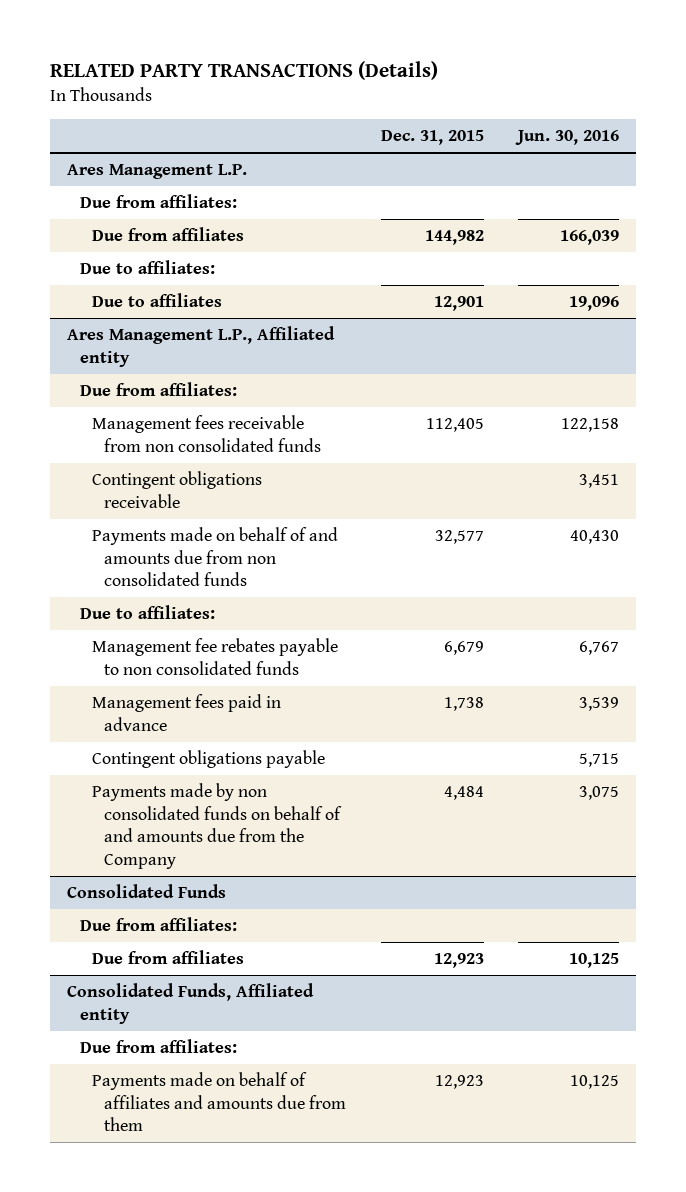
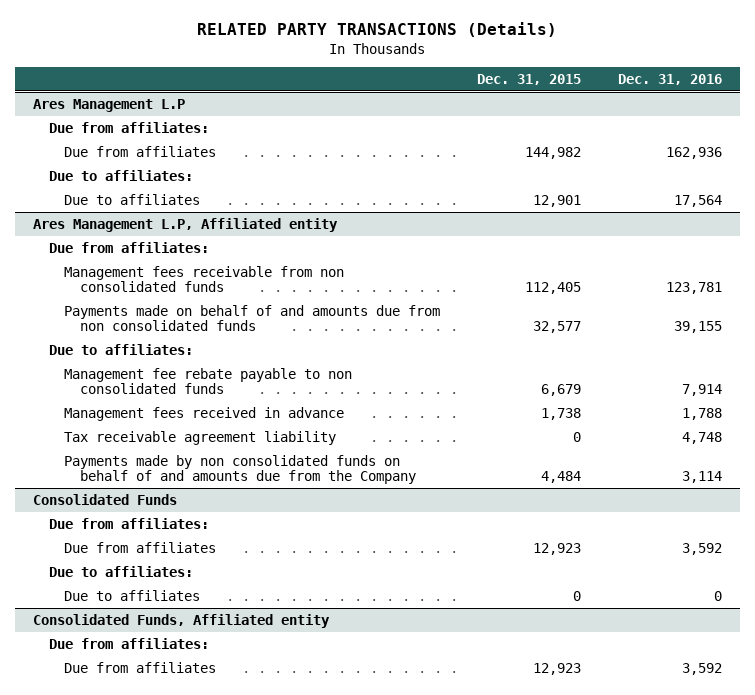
- | Dec. 31, 2015 | Jun. 30, 2016
+ | Dec. 31, 2015 | Dec. 31, 2016
- Ares Management L.P.
+ Ares Management L.P
- Ares Management L.P., Affiliated entity
+ Ares Management L.P, Affiliated entity
- Contingent obligations receivable | | 3,451
- Management fee rebates payable to non consolidated funds | 6,679 | 6,767
- Management fees paid in advance | 1,738 | 3,539
- Contingent obligations payable | | 5,715
+ Management fee rebate payable to non consolidated funds | 6,679 | 7,914
+ Management fees received in advance | 1,738 | 1,788
+ Tax receivable agreement liability | 0 | 4,748
@ Consolidated Funds
+ Due to affiliates:
+ Due to affiliates | 0 | 0
@ Consolidated Funds, Affiliated entity
- Payments made on behalf of affiliates and amounts due from them | 12,923 | 10,125
+ Due from affiliates | 12,923 | 3,592

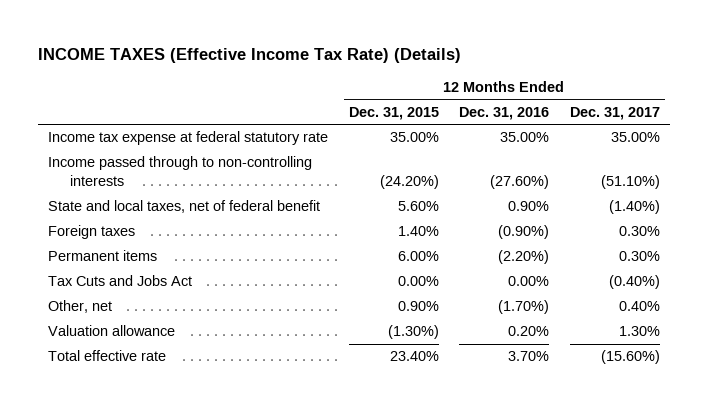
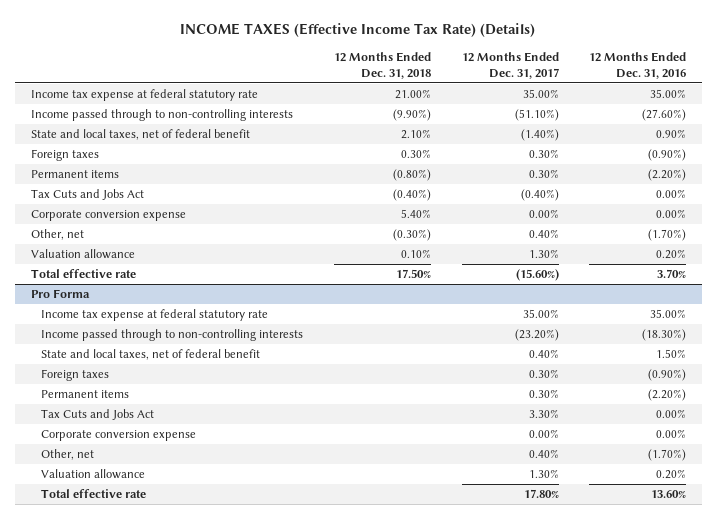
- | 12 Months Ended Dec. 31, 2015 | 12 Months Ended Dec. 31, 2016 | 12 Months Ended Dec. 31, 2017
+ | 12 Months Ended Dec. 31, 2018 | 12 Months Ended Dec. 31, 2017 | 12 Months Ended Dec. 31, 2016
+ Corporate conversion expense | 5.40% | 0.00% | 0.00%
+ Pro Forma
+ Income tax expense at federal statutory rate | | 35.00% | 35.00%
+ Income passed through to non-controlling interests | | (23.20%) | (18.30%)
+ State and local taxes, net of federal benefit | | 0.40% | 1.50%
+ Foreign taxes | | 0.30% | (0.90%)
+ Permanent items | | 0.30% | (2.20%)
+ Tax Cuts and Jobs Act | | 3.30% | 0.00%
+ Corporate conversion expense | | 0.00% | 0.00%
+ Other, net | | 0.40% | (1.70%)
+ Valuation allowance | | 1.30% | 0.20%
+ Total effective rate | | 17.80% | 13.60%

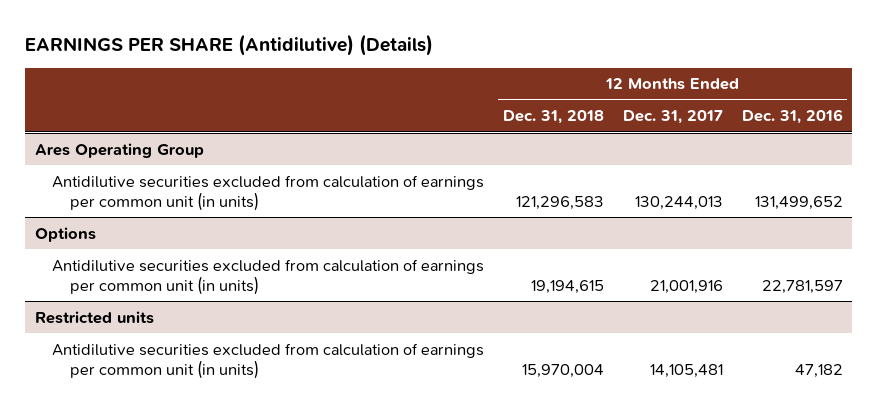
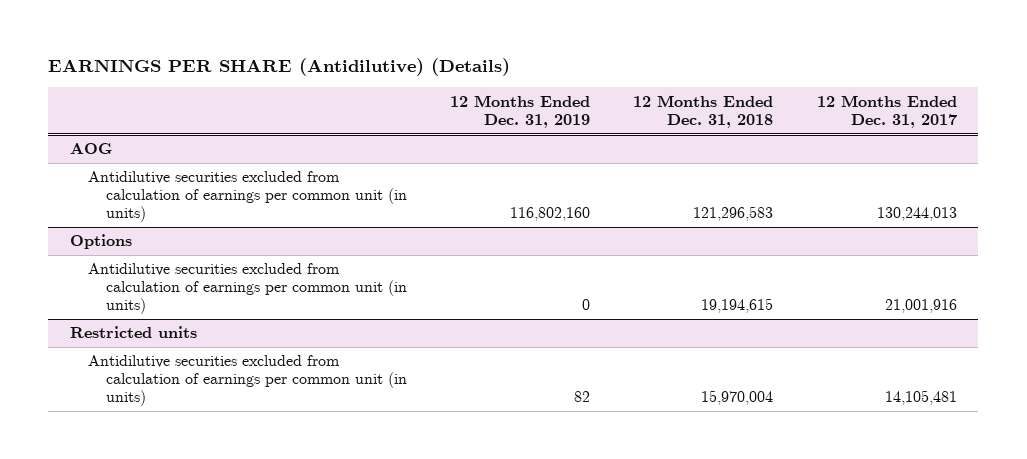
- | 12 Months Ended Dec. 31, 2018 | 12 Months Ended Dec. 31, 2017 | 12 Months Ended Dec. 31, 2016
+ | 12 Months Ended Dec. 31, 2019 | 12 Months Ended Dec. 31, 2018 | 12 Months Ended Dec. 31, 2017
- Ares Operating Group
+ AOG

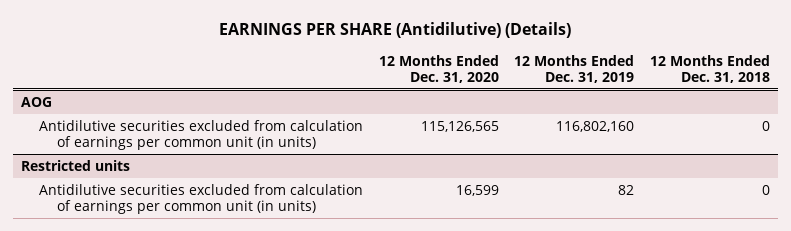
- | 12 Months Ended Dec. 31, 2019 | 12 Months Ended Dec. 31, 2018 | 12 Months Ended Dec. 31, 2017
+ | 12 Months Ended Dec. 31, 2020 | 12 Months Ended Dec. 31, 2019 | 12 Months Ended Dec. 31, 2018
@ AOG
- Antidilutive securities excluded from calculation of earnings per common unit (in units) | 116,802,160 | 121,296,583 | 130,244,013
- Options
- Antidilutive securities excluded from calculation of earnings per common unit (in units) | 0 | 19,194,615 | 21,001,916
@ AOG
+ Antidilutive securities excluded from calculation of earnings per common unit (in units) | 115,126,565 | 116,802,160 | 0
@ Restricted units
- Antidilutive securities excluded from calculation of earnings per common unit (in units) | 82 | 15,970,004 | 14,105,481
+ Antidilutive securities excluded from calculation of earnings per common unit (in units) | 16,599 | 82 | 0

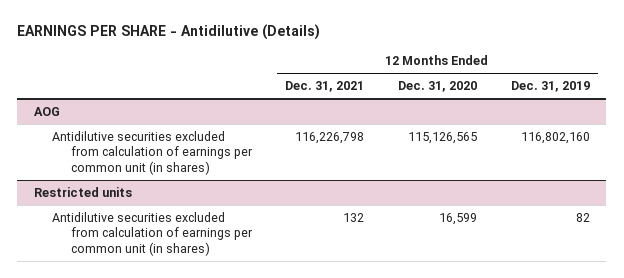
- EARNINGS PER SHARE (Antidilutive) (Details)
+ EARNINGS PER SHARE - Antidilutive (Details)
- | 12 Months Ended Dec. 31, 2020 | 12 Months Ended Dec. 31, 2019 | 12 Months Ended Dec. 31, 2018
+ | 12 Months Ended Dec. 31, 2021 | 12 Months Ended Dec. 31, 2020 | 12 Months Ended Dec. 31, 2019
@ AOG
- Antidilutive securities excluded from calculation of earnings per common unit (in units) | 115,126,565 | 116,802,160 | 0
+ Antidilutive securities excluded from calculation of earnings per common unit (in shares) | 116,226,798 | 115,126,565 | 116,802,160
@ Restricted units
- Antidilutive securities excluded from calculation of earnings per common unit (in units) | 16,599 | 82 | 0
+ Antidilutive securities excluded from calculation of earnings per common unit (in shares) | 132 | 16,599 | 82

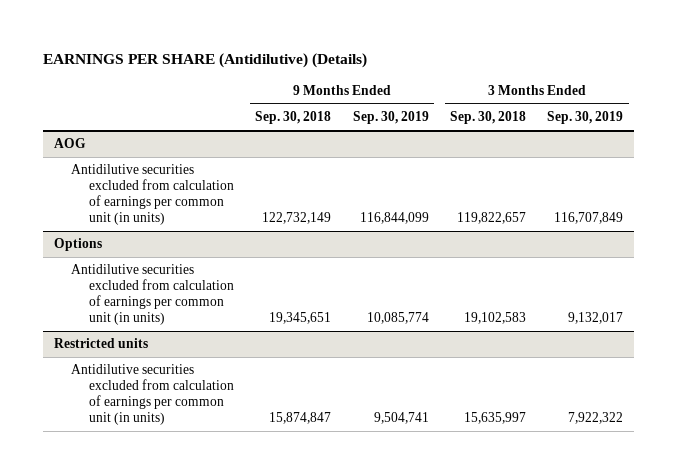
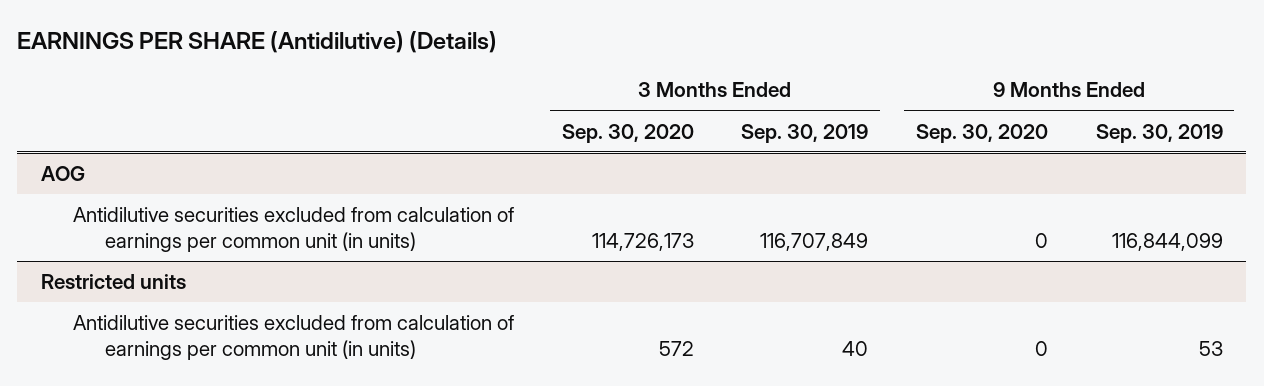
- | 9 Months Ended Sep. 30, 2018 | 9 Months Ended Sep. 30, 2019 | 3 Months Ended Sep. 30, 2018 | 3 Months Ended Sep. 30, 2019
+ | 3 Months Ended Sep. 30, 2020 | 3 Months Ended Sep. 30, 2019 | 9 Months Ended Sep. 30, 2020 | 9 Months Ended Sep. 30, 2019
- Options
- Antidilutive securities excluded from calculation of earnings per common unit (in units) | 19,345,651 | 10,085,774 | 19,102,583 | 9,132,017
@ Restricted units
- Antidilutive securities excluded from calculation of earnings per common unit (in units) | 15,874,847 | 9,504,741 | 15,635,997 | 7,922,322
+ Antidilutive securities excluded from calculation of earnings per common unit (in units) | 572 | 40 | 0 | 53

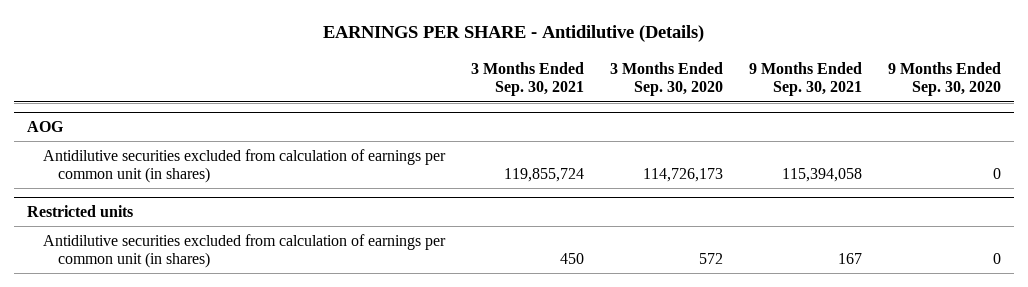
- EARNINGS PER SHARE (Antidilutive) (Details)
+ EARNINGS PER SHARE - Antidilutive (Details)
- | 3 Months Ended Sep. 30, 2020 | 3 Months Ended Sep. 30, 2019 | 9 Months Ended Sep. 30, 2020 | 9 Months Ended Sep. 30, 2019
+ | 3 Months Ended Sep. 30, 2021 | 3 Months Ended Sep. 30, 2020 | 9 Months Ended Sep. 30, 2021 | 9 Months Ended Sep. 30, 2020
@ AOG
- Antidilutive securities excluded from calculation of earnings per common unit (in units) | 114,726,173 | 116,707,849 | 0 | 116,844,099
+ Antidilutive securities excluded from calculation of earnings per common unit (in shares) | 119,855,724 | 114,726,173 | 115,394,058 | 0
@ Restricted units
- Antidilutive securities excluded from calculation of earnings per common unit (in units) | 572 | 40 | 0 | 53
+ Antidilutive securities excluded from calculation of earnings per common unit (in shares) | 450 | 572 | 167 | 0

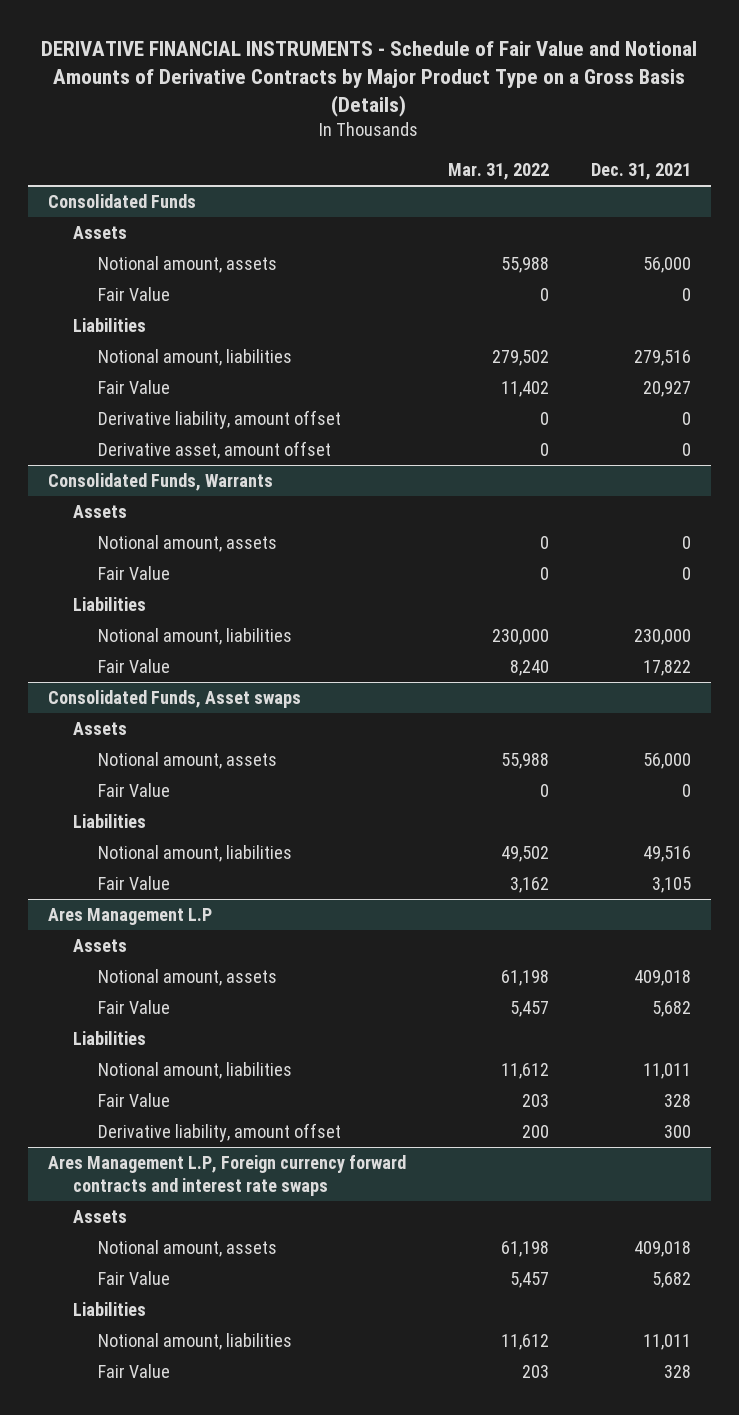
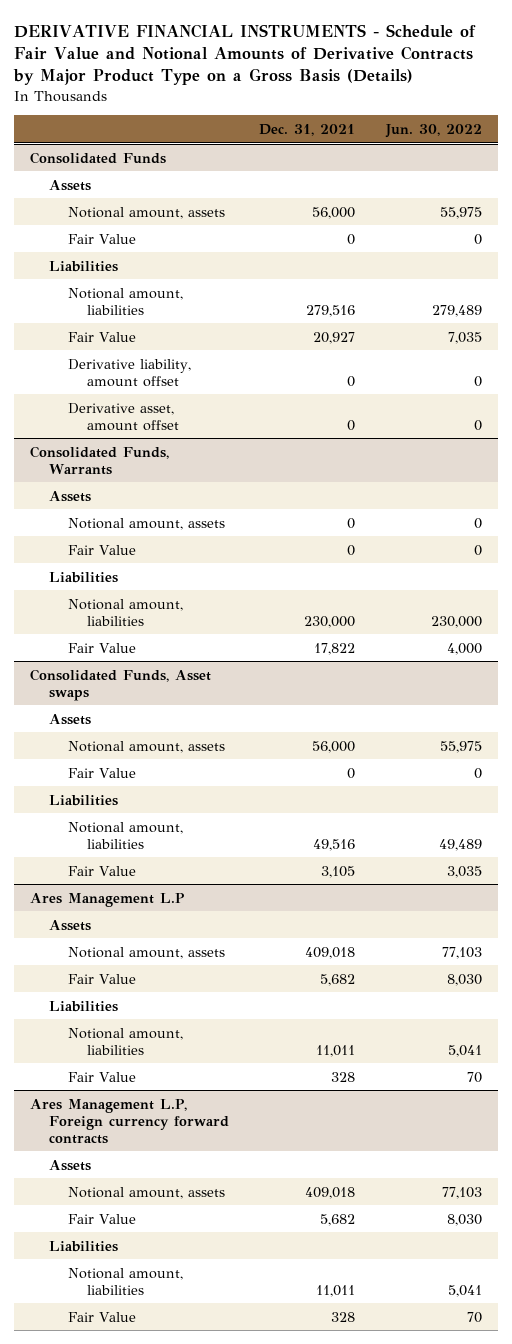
- | Mar. 31, 2022 | Dec. 31, 2021
+ | Dec. 31, 2021 | Jun. 30, 2022
@ Ares Management L.P
- Derivative liability, amount offset | 200 | 300
- Ares Management L.P, Foreign currency forward contracts and interest rate swaps
+ Ares Management L.P, Foreign currency forward contracts

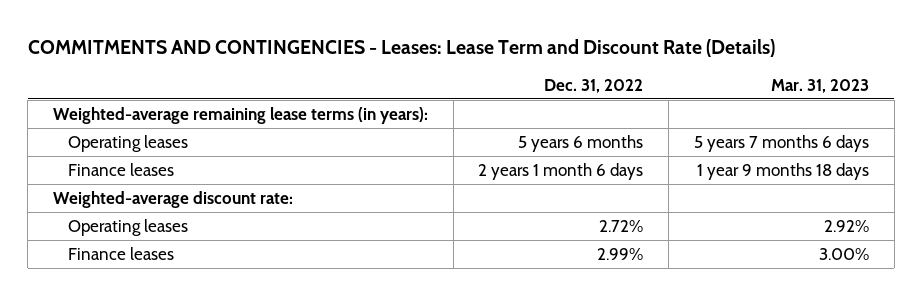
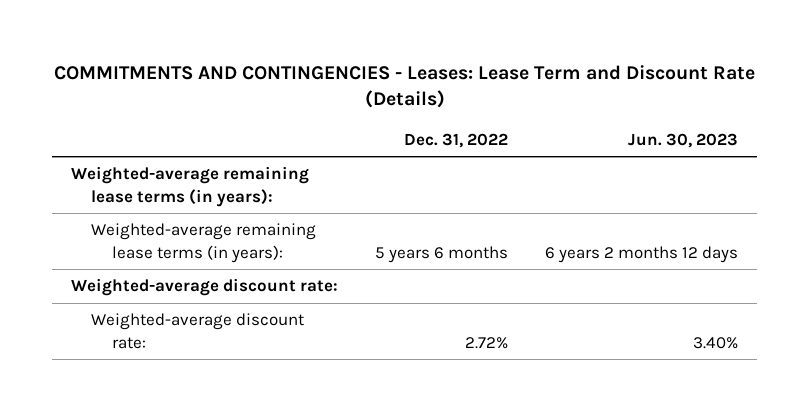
- | Dec. 31, 2022 | Mar. 31, 2023
+ | Dec. 31, 2022 | Jun. 30, 2023
- Operating leases | 5 years 6 months | 5 years 7 months 6 days
- Finance leases | 2 years 1 month 6 days | 1 year 9 months 18 days
+ Weighted-average remaining lease terms (in years): | 5 years 6 months | 6 years 2 months 12 days
- Operating leases | 2.72% | 2.92%
- Finance leases | 2.99% | 3.00%
+ Weighted-average discount rate: | 2.72% | 3.40%

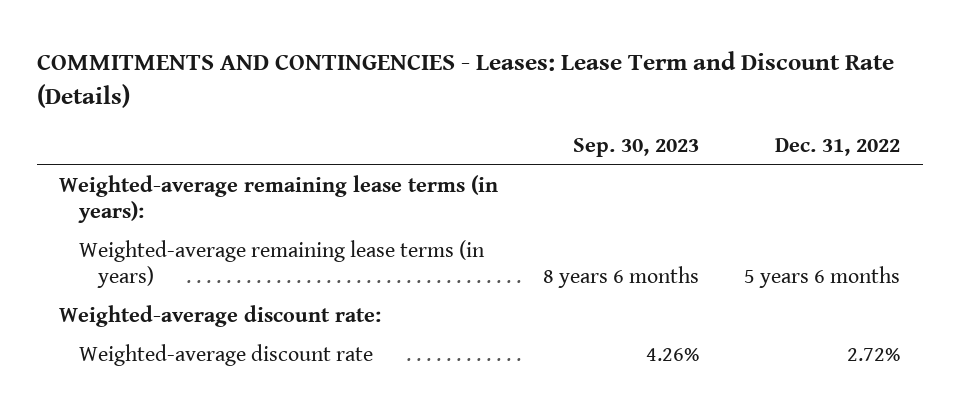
- | Dec. 31, 2022 | Jun. 30, 2023
+ | Sep. 30, 2023 | Dec. 31, 2022
- Weighted-average remaining lease terms (in years): | 5 years 6 months | 6 years 2 months 12 days
+ Weighted-average remaining lease terms (in years) | 8 years 6 months | 5 years 6 months
- Weighted-average discount rate: | 2.72% | 3.40%
+ Weighted-average discount rate | 4.26% | 2.72%

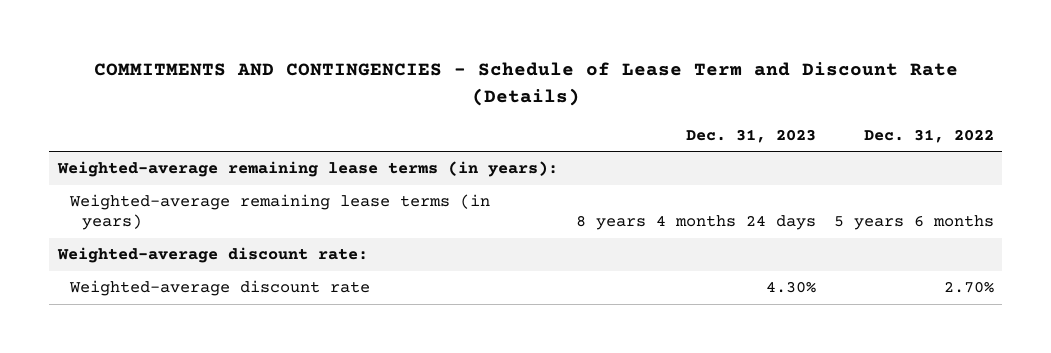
- COMMITMENTS AND CONTINGENCIES - Leases: Lease Term and Discount Rate (Details)
+ COMMITMENTS AND CONTINGENCIES - Schedule of Lease Term and Discount Rate (Details)
- | Sep. 30, 2023 | Dec. 31, 2022
+ | Dec. 31, 2023 | Dec. 31, 2022
- Weighted-average discount rate | 4.26% | 2.72%
+ Weighted-average discount rate | 4.30% | 2.70%

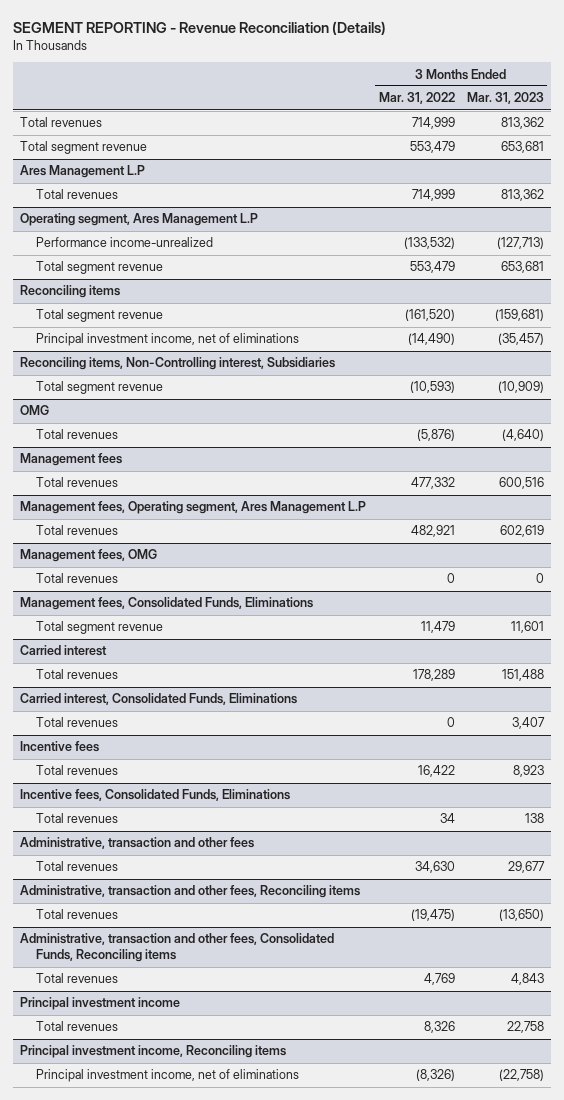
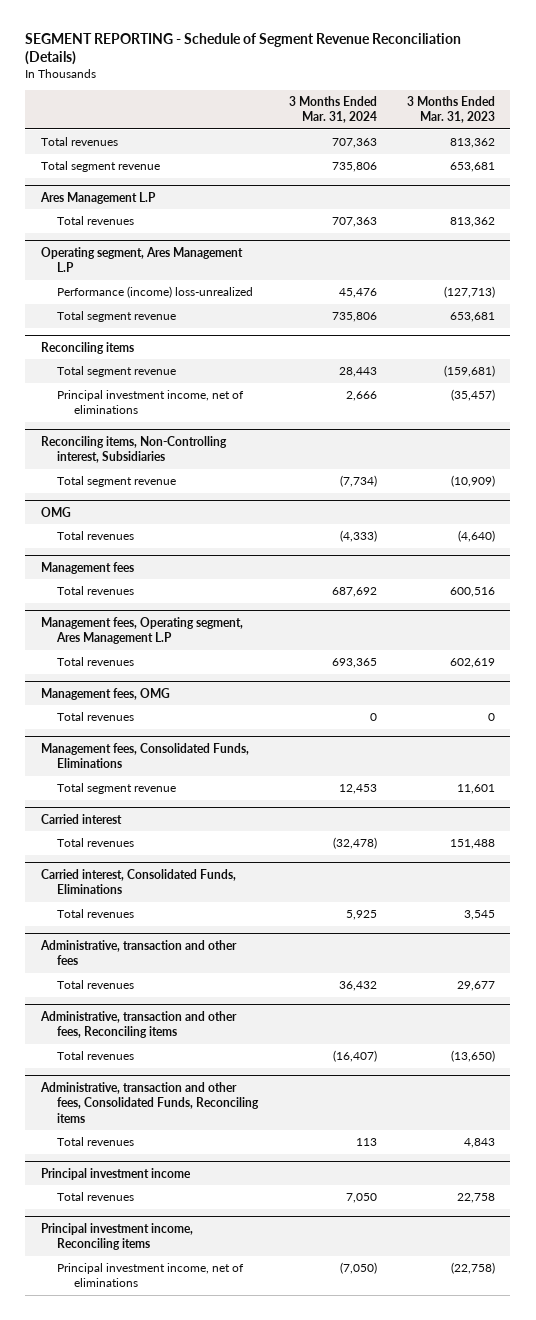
- SEGMENT REPORTING - Revenue Reconciliation (Details)
+ SEGMENT REPORTING - Schedule of Segment Revenue Reconciliation (Details)
- | 3 Months Ended Mar. 31, 2022 | 3 Months Ended Mar. 31, 2023
+ | 3 Months Ended Mar. 31, 2024 | 3 Months Ended Mar. 31, 2023
@ Operating segment, Ares Management L.P
- Performance income-unrealized | (133,532) | (127,713)
+ Performance (income) loss-unrealized | 45,476 | (127,713)
@ Carried interest, Consolidated Funds, Eliminations
- Total revenues | 0 | 3,407
- Incentive fees
- Total revenues | 16,422 | 8,923
- Incentive fees, Consolidated Funds, Eliminations
- Total revenues | 34 | 138
@ Carried interest, Consolidated Funds, Eliminations
+ Total revenues | 5,925 | 3,545

